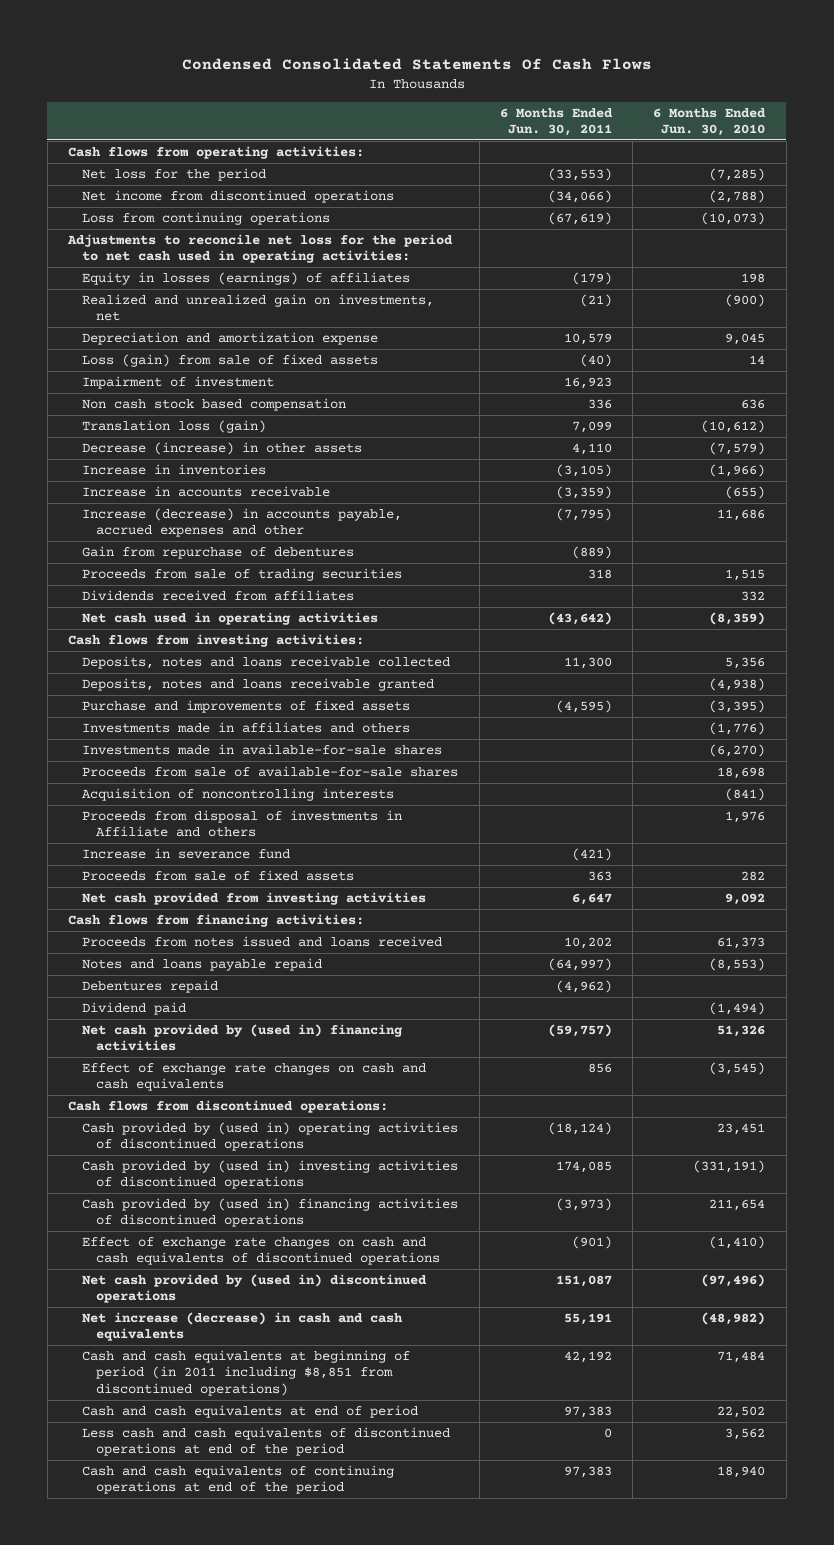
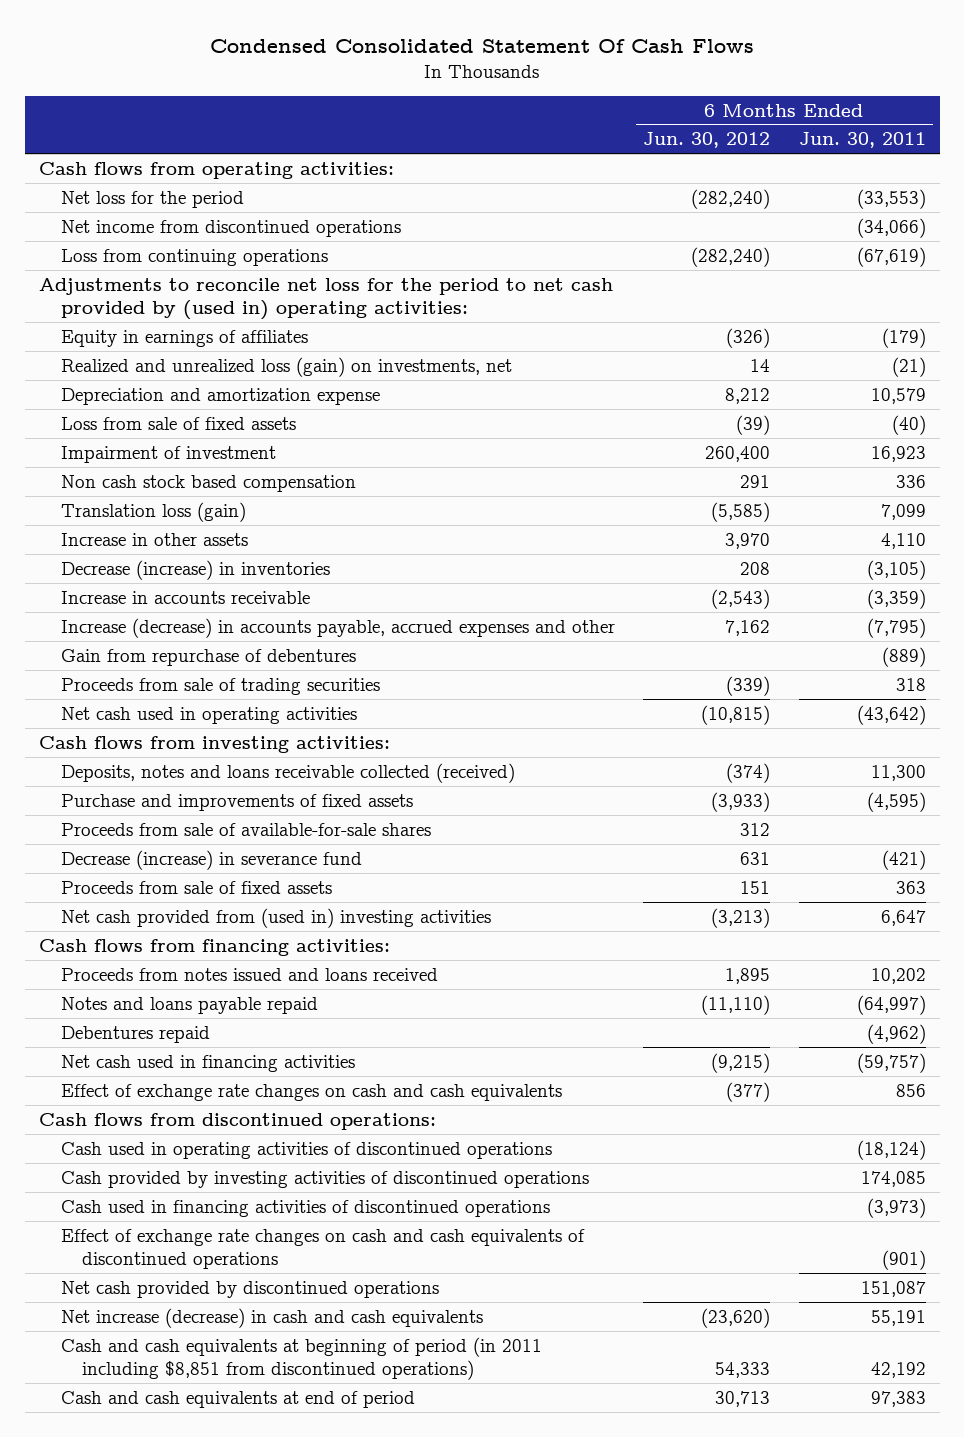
- Condensed Consolidated Statements Of Cash Flows
+ Condensed Consolidated Statement Of Cash Flows
- | 6 Months Ended Jun. 30, 2011 | 6 Months Ended Jun. 30, 2010
+ | 6 Months Ended Jun. 30, 2012 | 6 Months Ended Jun. 30, 2011
- Adjustments to reconcile net loss for the period to net cash used in operating activities:
- Equity in losses (earnings) of affiliates | (179) | 198
- Realized and unrealized gain on investments, net | (21) | (900)
+ Adjustments to reconcile net loss for the period to net cash provided by (used in) operating activities:
+ Equity in earnings of affiliates | (326) | (179)
+ Realized and unrealized loss (gain) on investments, net | 14 | (21)
- Loss (gain) from sale of fixed assets | (40) | 14
+ Loss from sale of fixed assets | (39) | (40)
- Decrease (increase) in other assets | 4,110 | (7,579)
- Increase in inventories | (3,105) | (1,966)
+ Increase in other assets | 3,970 | 4,110
+ Decrease (increase) in inventories | 208 | (3,105)
- Dividends received from affiliates | | 332
- Deposits, notes and loans receivable collected | 11,300 | 5,356
- Deposits, notes and loans receivable granted | | (4,938)
+ Deposits, notes and loans receivable collected (received) | (374) | 11,300
- Investments made in affiliates and others | | (1,776)
- Investments made in available-for-sale shares | | (6,270)
- Acquisition of noncontrolling interests | | (841)
- Proceeds from disposal of investments in Affiliate and others | | 1,976
- Increase in severance fund | (421) |
+ Decrease (increase) in severance fund | 631 | (421)
- Net cash provided from investing activities | 6,647 | 9,092
+ Net cash provided from (used in) investing activities | (3,213) | 6,647
- Dividend paid | | (1,494)
- Net cash provided by (used in) financing activities | (59,757) | 51,326
+ Net cash used in financing activities | (9,215) | (59,757)
- Cash provided by (used in) operating activities of discontinued operations | (18,124) | 23,451
- Cash provided by (used in) investing activities of discontinued operations | 174,085 | (331,191)
- Cash provided by (used in) financing activities of discontinued operations | (3,973) | 211,654
+ Cash used in operating activities of discontinued operations | | (18,124)
+ Cash provided by investing activities of discontinued operations | | 174,085
+ Cash used in financing activities of discontinued operations | | (3,973)
- Net cash provided by (used in) discontinued operations | 151,087 | (97,496)
+ Net cash provided by discontinued operations | | 151,087
- Less cash and cash equivalents of discontinued operations at end of the period | 0 | 3,562
- Cash and cash equivalents of continuing operations at end of the period | 97,383 | 18,940

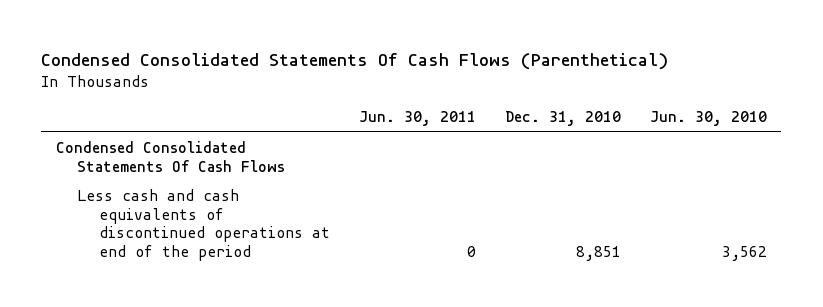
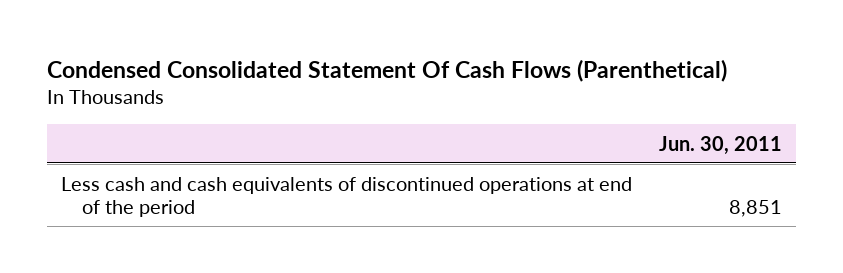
- Condensed Consolidated Statements Of Cash Flows (Parenthetical)
+ Condensed Consolidated Statement Of Cash Flows (Parenthetical)
- | Jun. 30, 2011 | Dec. 31, 2010 | Jun. 30, 2010
+ | Jun. 30, 2011
- Condensed Consolidated Statements Of Cash Flows
- Less cash and cash equivalents of discontinued operations at end of the period | 0 | 8,851 | 3,562
+ Less cash and cash equivalents of discontinued operations at end of the period | 8,851

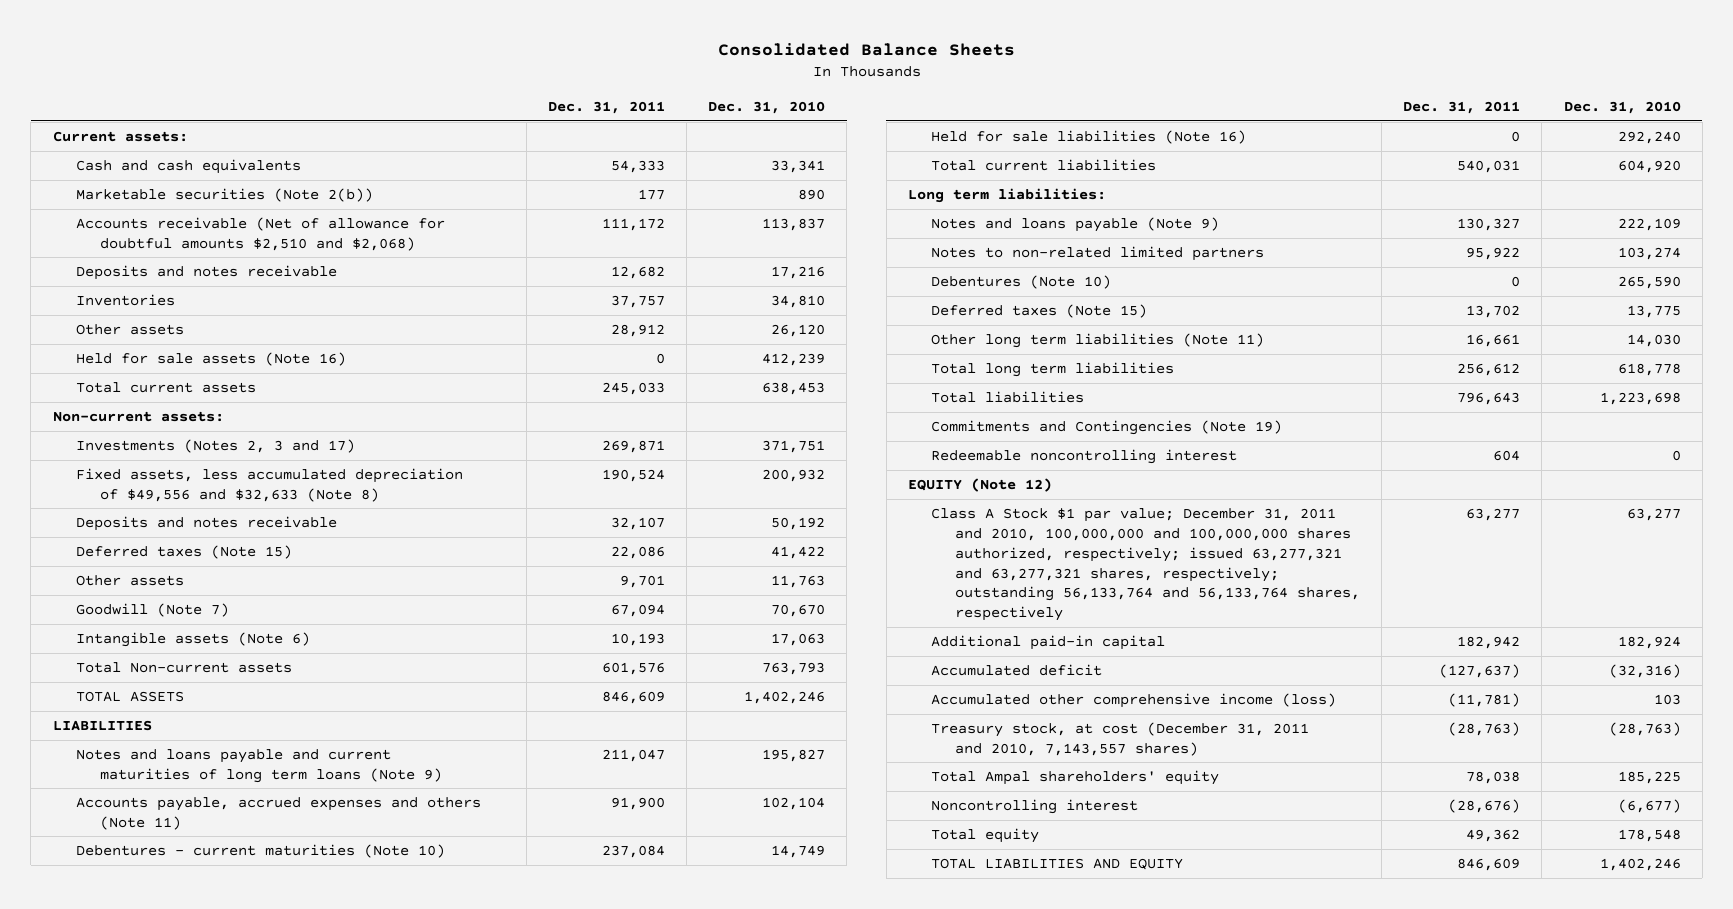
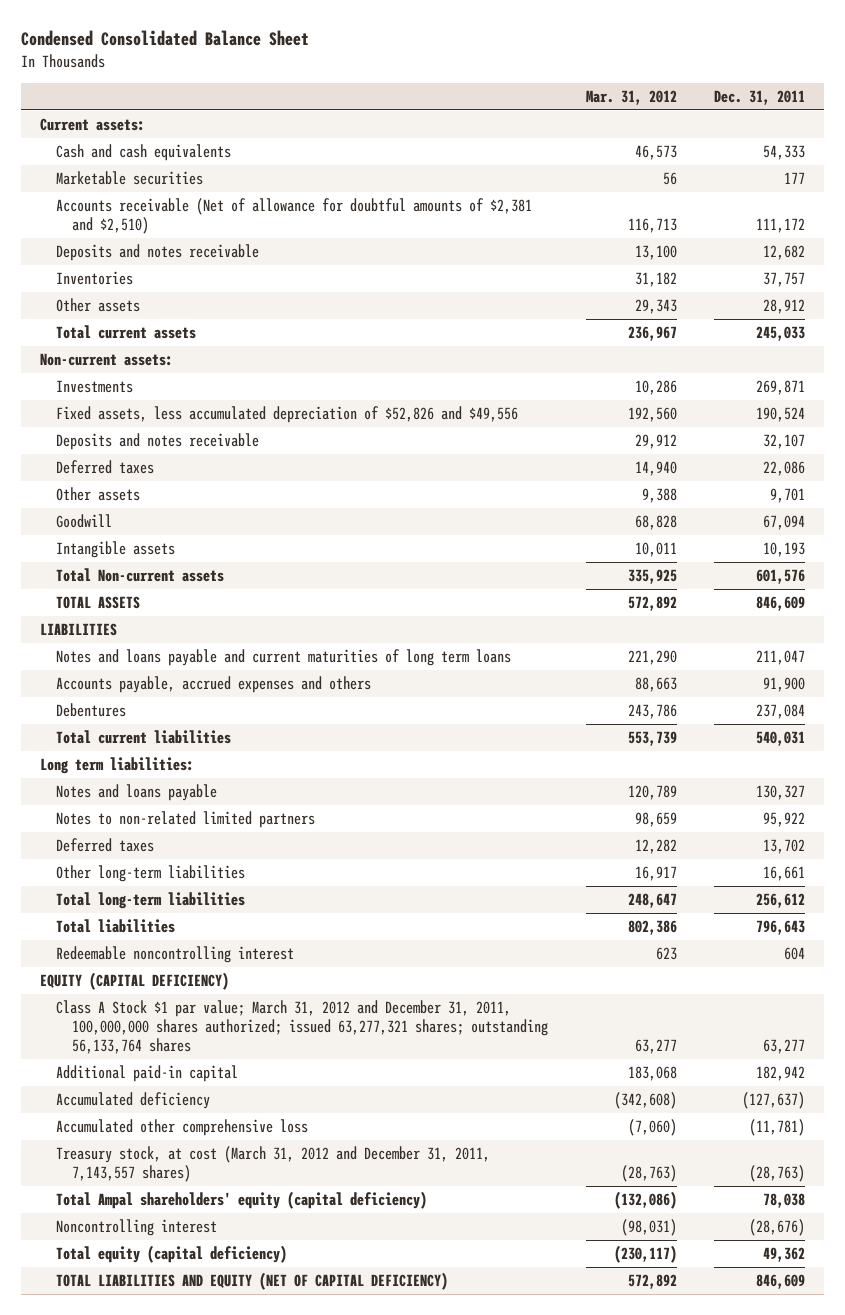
- Consolidated Balance Sheets
+ Condensed Consolidated Balance Sheet
- | Dec. 31, 2011 | Dec. 31, 2010
+ | Mar. 31, 2012 | Dec. 31, 2011
- Marketable securities (Note 2(b)) | 177 | 890
- Accounts receivable (Net of allowance for doubtful amounts $2,510 and $2,068) | 111,172 | 113,837
+ Marketable securities | 56 | 177
+ Accounts receivable (Net of allowance for doubtful amounts of $2,381 and $2,510) | 116,713 | 111,172
- Held for sale assets (Note 16) | 0 | 412,239
- Investments (Notes 2, 3 and 17) | 269,871 | 371,751
- Fixed assets, less accumulated depreciation of $49,556 and $32,633 (Note 8) | 190,524 | 200,932
+ Investments | 10,286 | 269,871
+ Fixed assets, less accumulated depreciation of $52,826 and $49,556 | 192,560 | 190,524
- Deferred taxes (Note 15) | 22,086 | 41,422
+ Deferred taxes | 14,940 | 22,086
- Goodwill (Note 7) | 67,094 | 70,670
- Intangible assets (Note 6) | 10,193 | 17,063
+ Goodwill | 68,828 | 67,094
+ Intangible assets | 10,011 | 10,193
- Notes and loans payable and current maturities of long term loans (Note 9) | 211,047 | 195,827
- Accounts payable, accrued expenses and others (Note 11) | 91,900 | 102,104
- Debentures - current maturities (Note 10) | 237,084 | 14,749
- Held for sale liabilities (Note 16) | 0 | 292,240
+ Notes and loans payable and current maturities of long term loans | 221,290 | 211,047
+ Accounts payable, accrued expenses and others | 88,663 | 91,900
+ Debentures | 243,786 | 237,084
- Notes and loans payable (Note 9) | 130,327 | 222,109
+ Notes and loans payable | 120,789 | 130,327
- Debentures (Note 10) | 0 | 265,590
- Deferred taxes (Note 15) | 13,702 | 13,775
- Other long term liabilities (Note 11) | 16,661 | 14,030
- Total long term liabilities | 256,612 | 618,778
+ Deferred taxes | 12,282 | 13,702
+ Other long-term liabilities | 16,917 | 16,661
+ Total long-term liabilities | 248,647 | 256,612
- Commitments and Contingencies (Note 19)
- EQUITY (Note 12)
- Class A Stock $1 par value; December 31, 2011 and 2010, 100,000,000 and 100,000,000 shares authorized, respectively; issued 63,277,321 and 63,277,321 shares, respectively; outstanding 56,133,764 and 56,133,764 shares, respectively | 63,277 | 63,277
+ EQUITY (CAPITAL DEFICIENCY)
+ Class A Stock $1 par value; March 31, 2012 and December 31, 2011, 100,000,000 shares authorized; issued 63,277,321 shares; outstanding 56,133,764 shares | 63,277 | 63,277
- Accumulated deficit | (127,637) | (32,316)
- Accumulated other comprehensive income (loss) | (11,781) | 103
- Treasury stock, at cost (December 31, 2011 and 2010, 7,143,557 shares) | (28,763) | (28,763)
- Total Ampal shareholders' equity | 78,038 | 185,225
+ Accumulated deficiency | (342,608) | (127,637)
+ Accumulated other comprehensive loss | (7,060) | (11,781)
+ Treasury stock, at cost (March 31, 2012 and December 31, 2011, 7,143,557 shares) | (28,763) | (28,763)
+ Total Ampal shareholders' equity (capital deficiency) | (132,086) | 78,038
- Total equity | 49,362 | 178,548
- TOTAL LIABILITIES AND EQUITY | 846,609 | 1,402,246
+ Total equity (capital deficiency) | (230,117) | 49,362
+ TOTAL LIABILITIES AND EQUITY (NET OF CAPITAL DEFICIENCY) | 572,892 | 846,609

